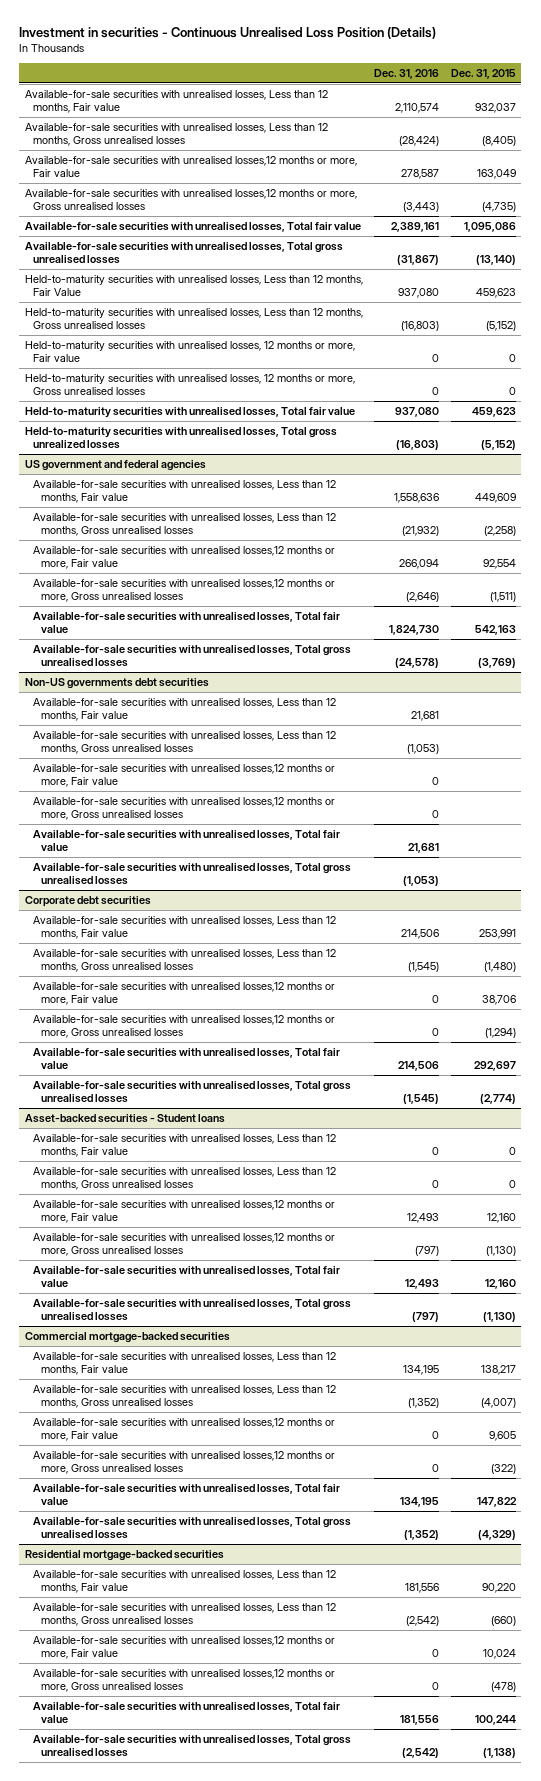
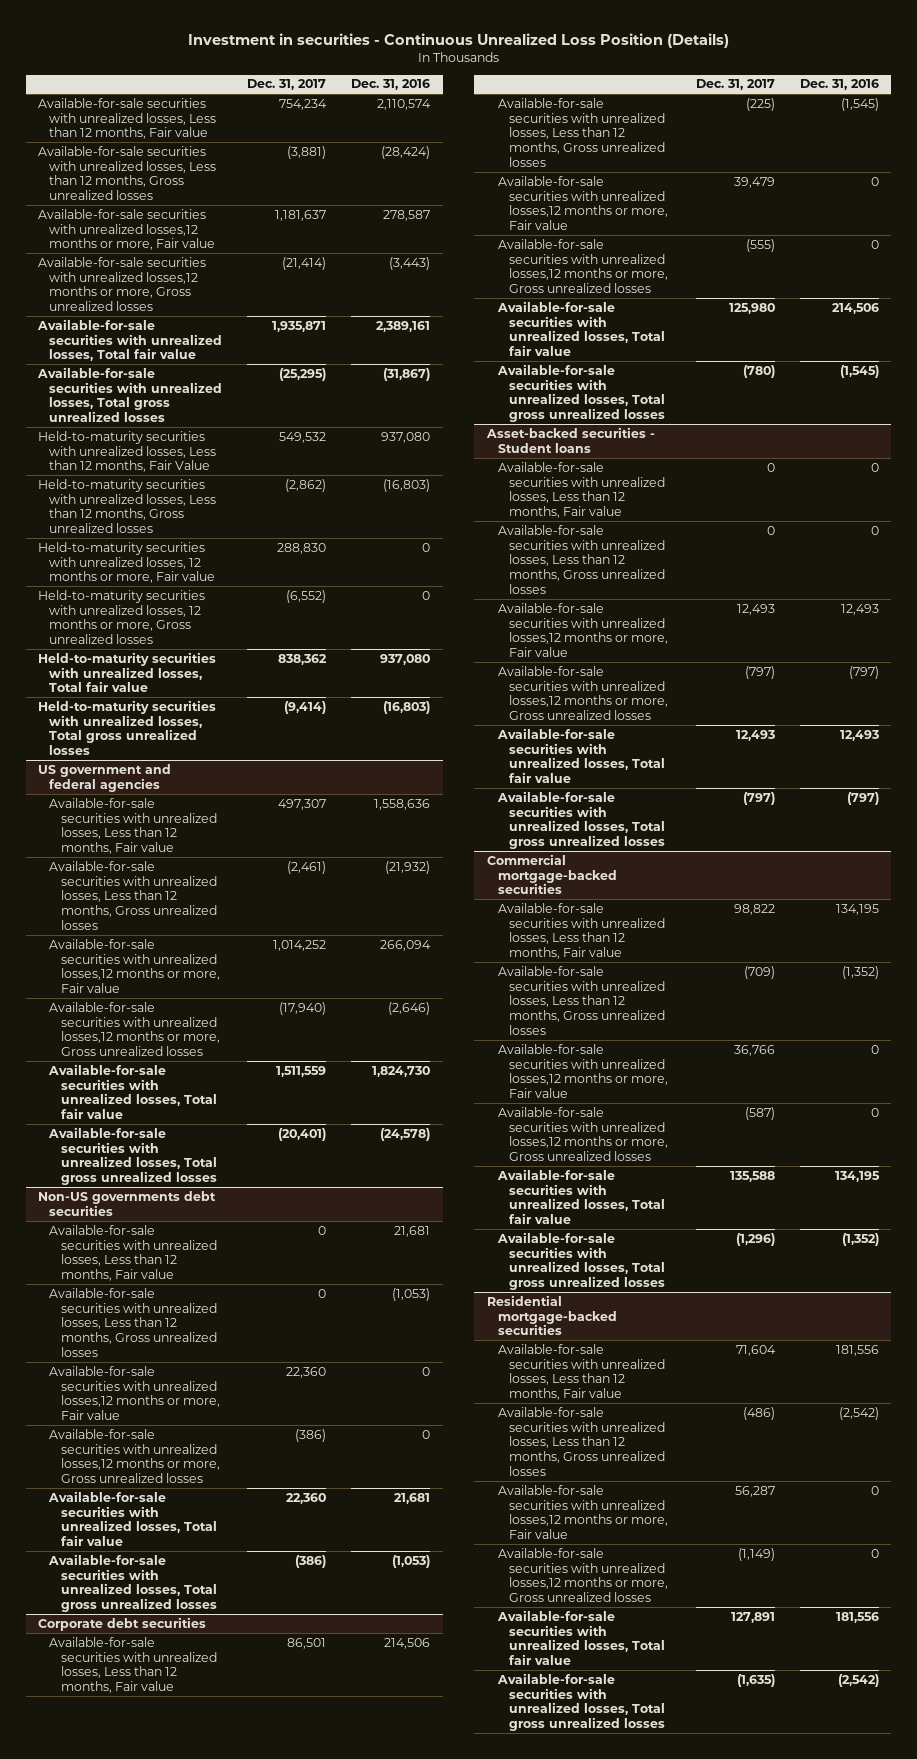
- Investment in securities - Continuous Unrealised Loss Position (Details)
+ Investment in securities - Continuous Unrealized Loss Position (Details)
- | Dec. 31, 2016 | Dec. 31, 2015
+ | Dec. 31, 2017 | Dec. 31, 2016
- Available-for-sale securities with unrealised losses, Less than 12 months, Fair value | 2,110,574 | 932,037
- Available-for-sale securities with unrealised losses, Less than 12 months, Gross unrealised losses | (28,424) | (8,405)
- Available-for-sale securities with unrealised losses,12 months or more, Fair value | 278,587 | 163,049
- Available-for-sale securities with unrealised losses,12 months or more, Gross unrealised losses | (3,443) | (4,735)
- Available-for-sale securities with unrealised losses, Total fair value | 2,389,161 | 1,095,086
- Available-for-sale securities with unrealised losses, Total gross unrealised losses | (31,867) | (13,140)
- Held-to-maturity securities with unrealised losses, Less than 12 months, Fair Value | 937,080 | 459,623
- Held-to-maturity securities with unrealised losses, Less than 12 months, Gross unrealised losses | (16,803) | (5,152)
- Held-to-maturity securities with unrealised losses, 12 months or more, Fair value | 0 | 0
- Held-to-maturity securities with unrealised losses, 12 months or more, Gross unrealised losses | 0 | 0
- Held-to-maturity securities with unrealised losses, Total fair value | 937,080 | 459,623
- Held-to-maturity securities with unrealised losses, Total gross unrealized losses | (16,803) | (5,152)
+ Available-for-sale securities with unrealized losses, Less than 12 months, Fair value | 754,234 | 2,110,574
+ Available-for-sale securities with unrealized losses, Less than 12 months, Gross unrealized losses | (3,881) | (28,424)
+ Available-for-sale securities with unrealized losses,12 months or more, Fair value | 1,181,637 | 278,587
+ Available-for-sale securities with unrealized losses,12 months or more, Gross unrealized losses | (21,414) | (3,443)
+ Available-for-sale securities with unrealized losses, Total fair value | 1,935,871 | 2,389,161
+ Available-for-sale securities with unrealized losses, Total gross unrealized losses | (25,295) | (31,867)
+ Held-to-maturity securities with unrealized losses, Less than 12 months, Fair Value | 549,532 | 937,080
+ Held-to-maturity securities with unrealized losses, Less than 12 months, Gross unrealized losses | (2,862) | (16,803)
+ Held-to-maturity securities with unrealized losses, 12 months or more, Fair value | 288,830 | 0
+ Held-to-maturity securities with unrealized losses, 12 months or more, Gross unrealized losses | (6,552) | 0
+ Held-to-maturity securities with unrealized losses, Total fair value | 838,362 | 937,080
+ Held-to-maturity securities with unrealized losses, Total gross unrealized losses | (9,414) | (16,803)
@ US government and federal agencies
- Available-for-sale securities with unrealised losses, Less than 12 months, Fair value | 1,558,636 | 449,609
- Available-for-sale securities with unrealised losses, Less than 12 months, Gross unrealised losses | (21,932) | (2,258)
- Available-for-sale securities with unrealised losses,12 months or more, Fair value | 266,094 | 92,554
- Available-for-sale securities with unrealised losses,12 months or more, Gross unrealised losses | (2,646) | (1,511)
- Available-for-sale securities with unrealised losses, Total fair value | 1,824,730 | 542,163
- Available-for-sale securities with unrealised losses, Total gross unrealised losses | (24,578) | (3,769)
+ Available-for-sale securities with unrealized losses, Less than 12 months, Fair value | 497,307 | 1,558,636
+ Available-for-sale securities with unrealized losses, Less than 12 months, Gross unrealized losses | (2,461) | (21,932)
+ Available-for-sale securities with unrealized losses,12 months or more, Fair value | 1,014,252 | 266,094
+ Available-for-sale securities with unrealized losses,12 months or more, Gross unrealized losses | (17,940) | (2,646)
+ Available-for-sale securities with unrealized losses, Total fair value | 1,511,559 | 1,824,730
+ Available-for-sale securities with unrealized losses, Total gross unrealized losses | (20,401) | (24,578)
@ Non-US governments debt securities
- Available-for-sale securities with unrealised losses, Less than 12 months, Fair value | 21,681 |
- Available-for-sale securities with unrealised losses, Less than 12 months, Gross unrealised losses | (1,053) |
- Available-for-sale securities with unrealised losses,12 months or more, Fair value | 0 |
- Available-for-sale securities with unrealised losses,12 months or more, Gross unrealised losses | 0 |
- Available-for-sale securities with unrealised losses, Total fair value | 21,681 |
- Available-for-sale securities with unrealised losses, Total gross unrealised losses | (1,053) |
+ Available-for-sale securities with unrealized losses, Less than 12 months, Fair value | 0 | 21,681
+ Available-for-sale securities with unrealized losses, Less than 12 months, Gross unrealized losses | 0 | (1,053)
+ Available-for-sale securities with unrealized losses,12 months or more, Fair value | 22,360 | 0
+ Available-for-sale securities with unrealized losses,12 months or more, Gross unrealized losses | (386) | 0
+ Available-for-sale securities with unrealized losses, Total fair value | 22,360 | 21,681
+ Available-for-sale securities with unrealized losses, Total gross unrealized losses | (386) | (1,053)
@ Corporate debt securities
- Available-for-sale securities with unrealised losses, Less than 12 months, Fair value | 214,506 | 253,991
- Available-for-sale securities with unrealised losses, Less than 12 months, Gross unrealised losses | (1,545) | (1,480)
- Available-for-sale securities with unrealised losses,12 months or more, Fair value | 0 | 38,706
- Available-for-sale securities with unrealised losses,12 months or more, Gross unrealised losses | 0 | (1,294)
- Available-for-sale securities with unrealised losses, Total fair value | 214,506 | 292,697
- Available-for-sale securities with unrealised losses, Total gross unrealised losses | (1,545) | (2,774)
+ Available-for-sale securities with unrealized losses, Less than 12 months, Fair value | 86,501 | 214,506
+ Available-for-sale securities with unrealized losses, Less than 12 months, Gross unrealized losses | (225) | (1,545)
+ Available-for-sale securities with unrealized losses,12 months or more, Fair value | 39,479 | 0
+ Available-for-sale securities with unrealized losses,12 months or more, Gross unrealized losses | (555) | 0
+ Available-for-sale securities with unrealized losses, Total fair value | 125,980 | 214,506
+ Available-for-sale securities with unrealized losses, Total gross unrealized losses | (780) | (1,545)
@ Asset-backed securities - Student loans
- Available-for-sale securities with unrealised losses, Less than 12 months, Fair value | 0 | 0
- Available-for-sale securities with unrealised losses, Less than 12 months, Gross unrealised losses | 0 | 0
- Available-for-sale securities with unrealised losses,12 months or more, Fair value | 12,493 | 12,160
- Available-for-sale securities with unrealised losses,12 months or more, Gross unrealised losses | (797) | (1,130)
- Available-for-sale securities with unrealised losses, Total fair value | 12,493 | 12,160
- Available-for-sale securities with unrealised losses, Total gross unrealised losses | (797) | (1,130)
+ Available-for-sale securities with unrealized losses, Less than 12 months, Fair value | 0 | 0
+ Available-for-sale securities with unrealized losses, Less than 12 months, Gross unrealized losses | 0 | 0
+ Available-for-sale securities with unrealized losses,12 months or more, Fair value | 12,493 | 12,493
+ Available-for-sale securities with unrealized losses,12 months or more, Gross unrealized losses | (797) | (797)
+ Available-for-sale securities with unrealized losses, Total fair value | 12,493 | 12,493
+ Available-for-sale securities with unrealized losses, Total gross unrealized losses | (797) | (797)
@ Commercial mortgage-backed securities
- Available-for-sale securities with unrealised losses, Less than 12 months, Fair value | 134,195 | 138,217
- Available-for-sale securities with unrealised losses, Less than 12 months, Gross unrealised losses | (1,352) | (4,007)
- Available-for-sale securities with unrealised losses,12 months or more, Fair value | 0 | 9,605
- Available-for-sale securities with unrealised losses,12 months or more, Gross unrealised losses | 0 | (322)
- Available-for-sale securities with unrealised losses, Total fair value | 134,195 | 147,822
- Available-for-sale securities with unrealised losses, Total gross unrealised losses | (1,352) | (4,329)
+ Available-for-sale securities with unrealized losses, Less than 12 months, Fair value | 98,822 | 134,195
+ Available-for-sale securities with unrealized losses, Less than 12 months, Gross unrealized losses | (709) | (1,352)
+ Available-for-sale securities with unrealized losses,12 months or more, Fair value | 36,766 | 0
+ Available-for-sale securities with unrealized losses,12 months or more, Gross unrealized losses | (587) | 0
+ Available-for-sale securities with unrealized losses, Total fair value | 135,588 | 134,195
+ Available-for-sale securities with unrealized losses, Total gross unrealized losses | (1,296) | (1,352)
@ Residential mortgage-backed securities
- Available-for-sale securities with unrealised losses, Less than 12 months, Fair value | 181,556 | 90,220
- Available-for-sale securities with unrealised losses, Less than 12 months, Gross unrealised losses | (2,542) | (660)
- Available-for-sale securities with unrealised losses,12 months or more, Fair value | 0 | 10,024
- Available-for-sale securities with unrealised losses,12 months or more, Gross unrealised losses | 0 | (478)
- Available-for-sale securities with unrealised losses, Total fair value | 181,556 | 100,244
- Available-for-sale securities with unrealised losses, Total gross unrealised losses | (2,542) | (1,138)
+ Available-for-sale securities with unrealized losses, Less than 12 months, Fair value | 71,604 | 181,556
+ Available-for-sale securities with unrealized losses, Less than 12 months, Gross unrealized losses | (486) | (2,542)
+ Available-for-sale securities with unrealized losses,12 months or more, Fair value | 56,287 | 0
+ Available-for-sale securities with unrealized losses,12 months or more, Gross unrealized losses | (1,149) | 0
+ Available-for-sale securities with unrealized losses, Total fair value | 127,891 | 181,556
+ Available-for-sale securities with unrealized losses, Total gross unrealized losses | (1,635) | (2,542)

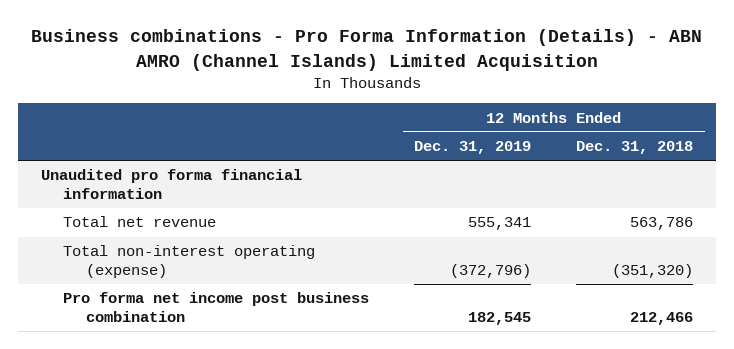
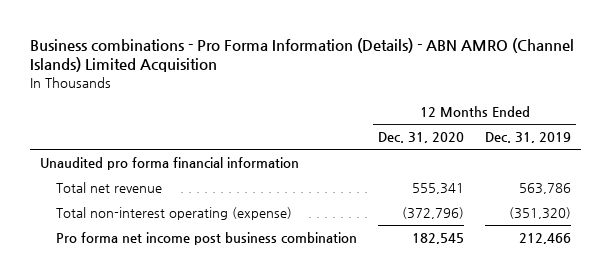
- | 12 Months Ended Dec. 31, 2019 | 12 Months Ended Dec. 31, 2018
+ | 12 Months Ended Dec. 31, 2020 | 12 Months Ended Dec. 31, 2019
- Total net revenue | 555,341 | 563,786
- Total non-interest operating (expense) | (372,796) | (351,320)
- Pro forma net income post business combination | 182,545 | 212,466
+ Total net revenue | 555,341 | 563,786
+ Total non-interest operating (expense) | (372,796) | (351,320)
+ Pro forma net income post business combination | 182,545 | 212,466

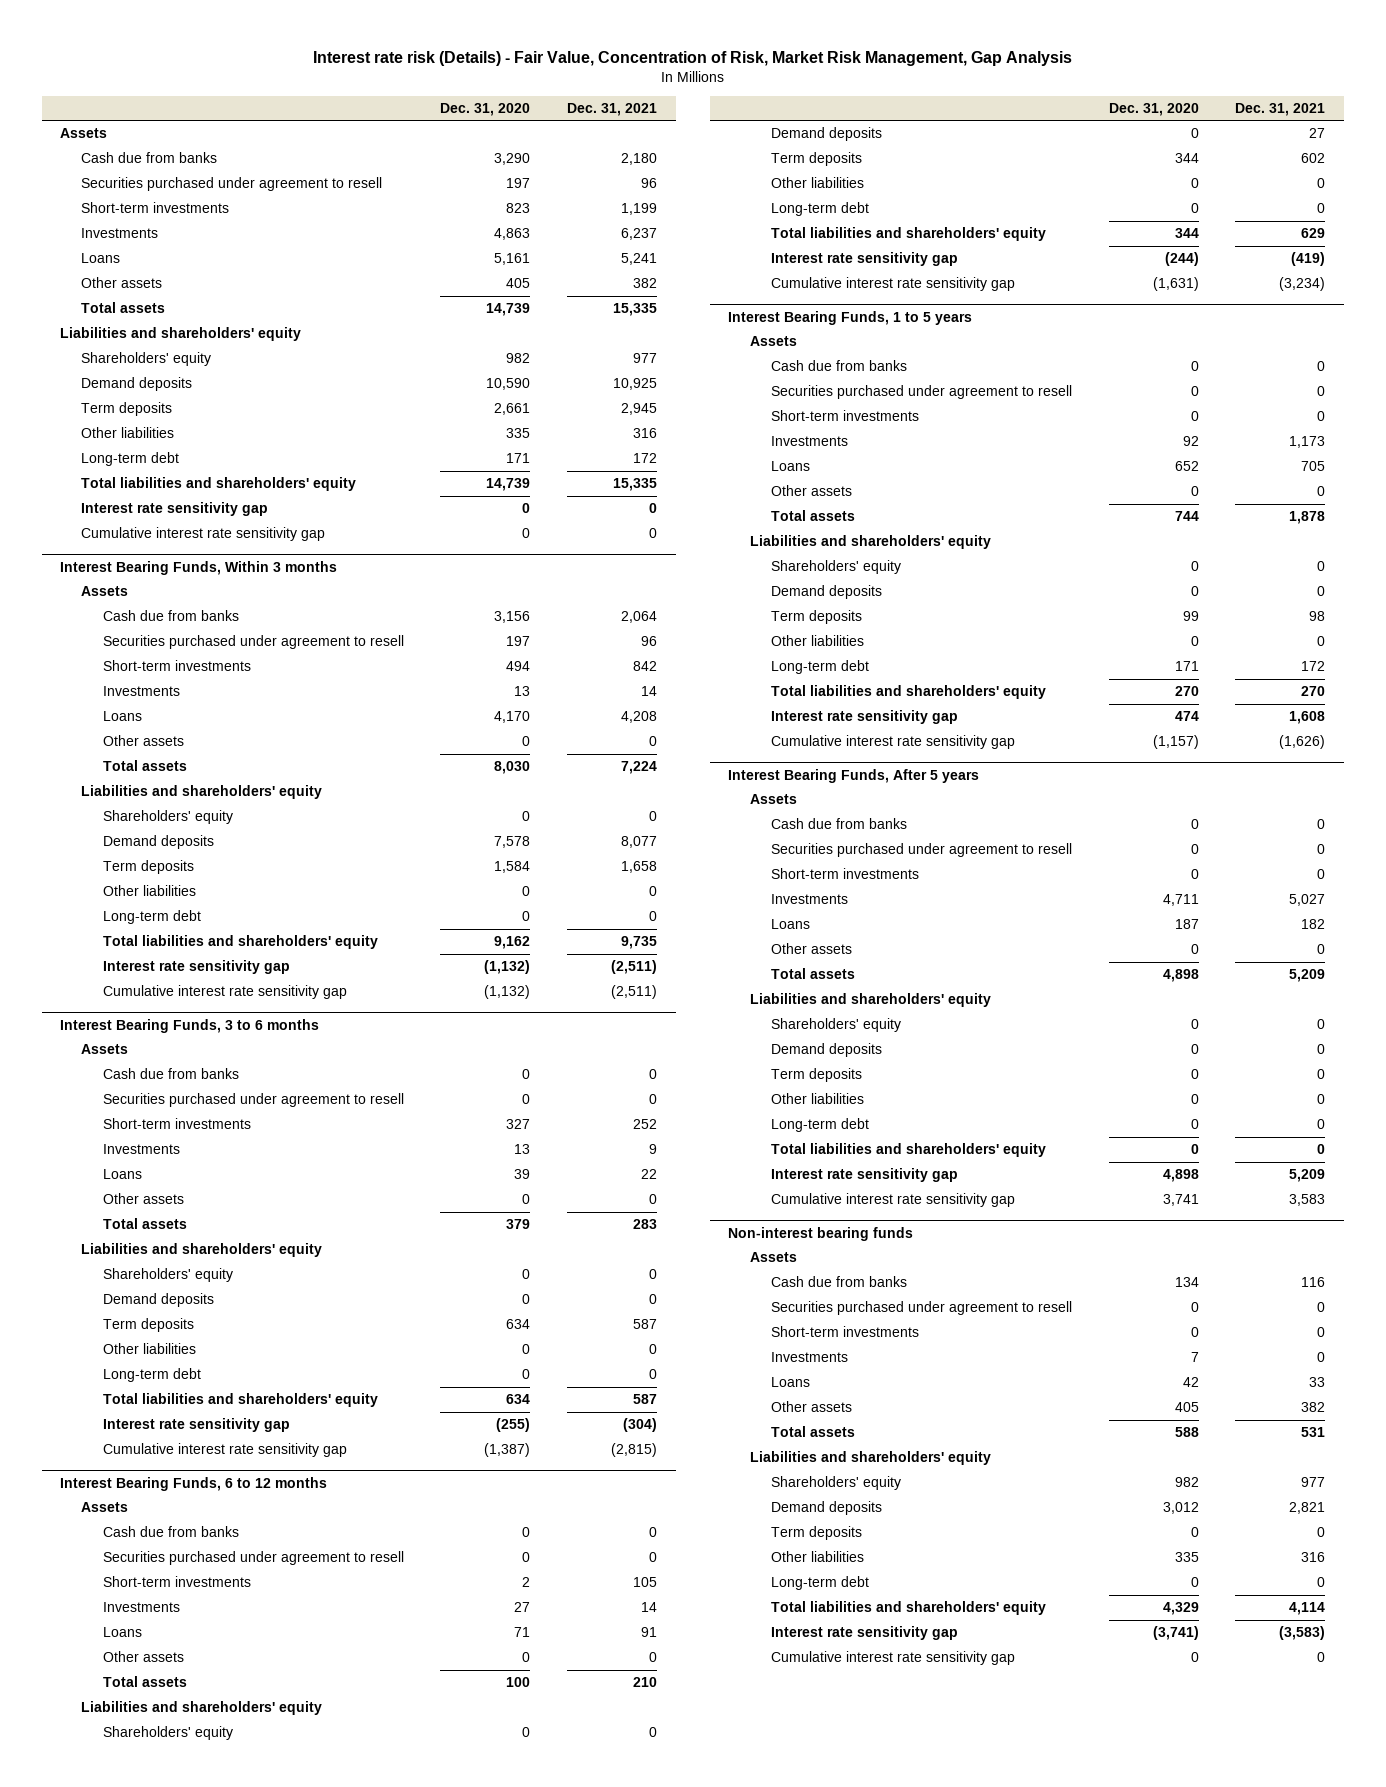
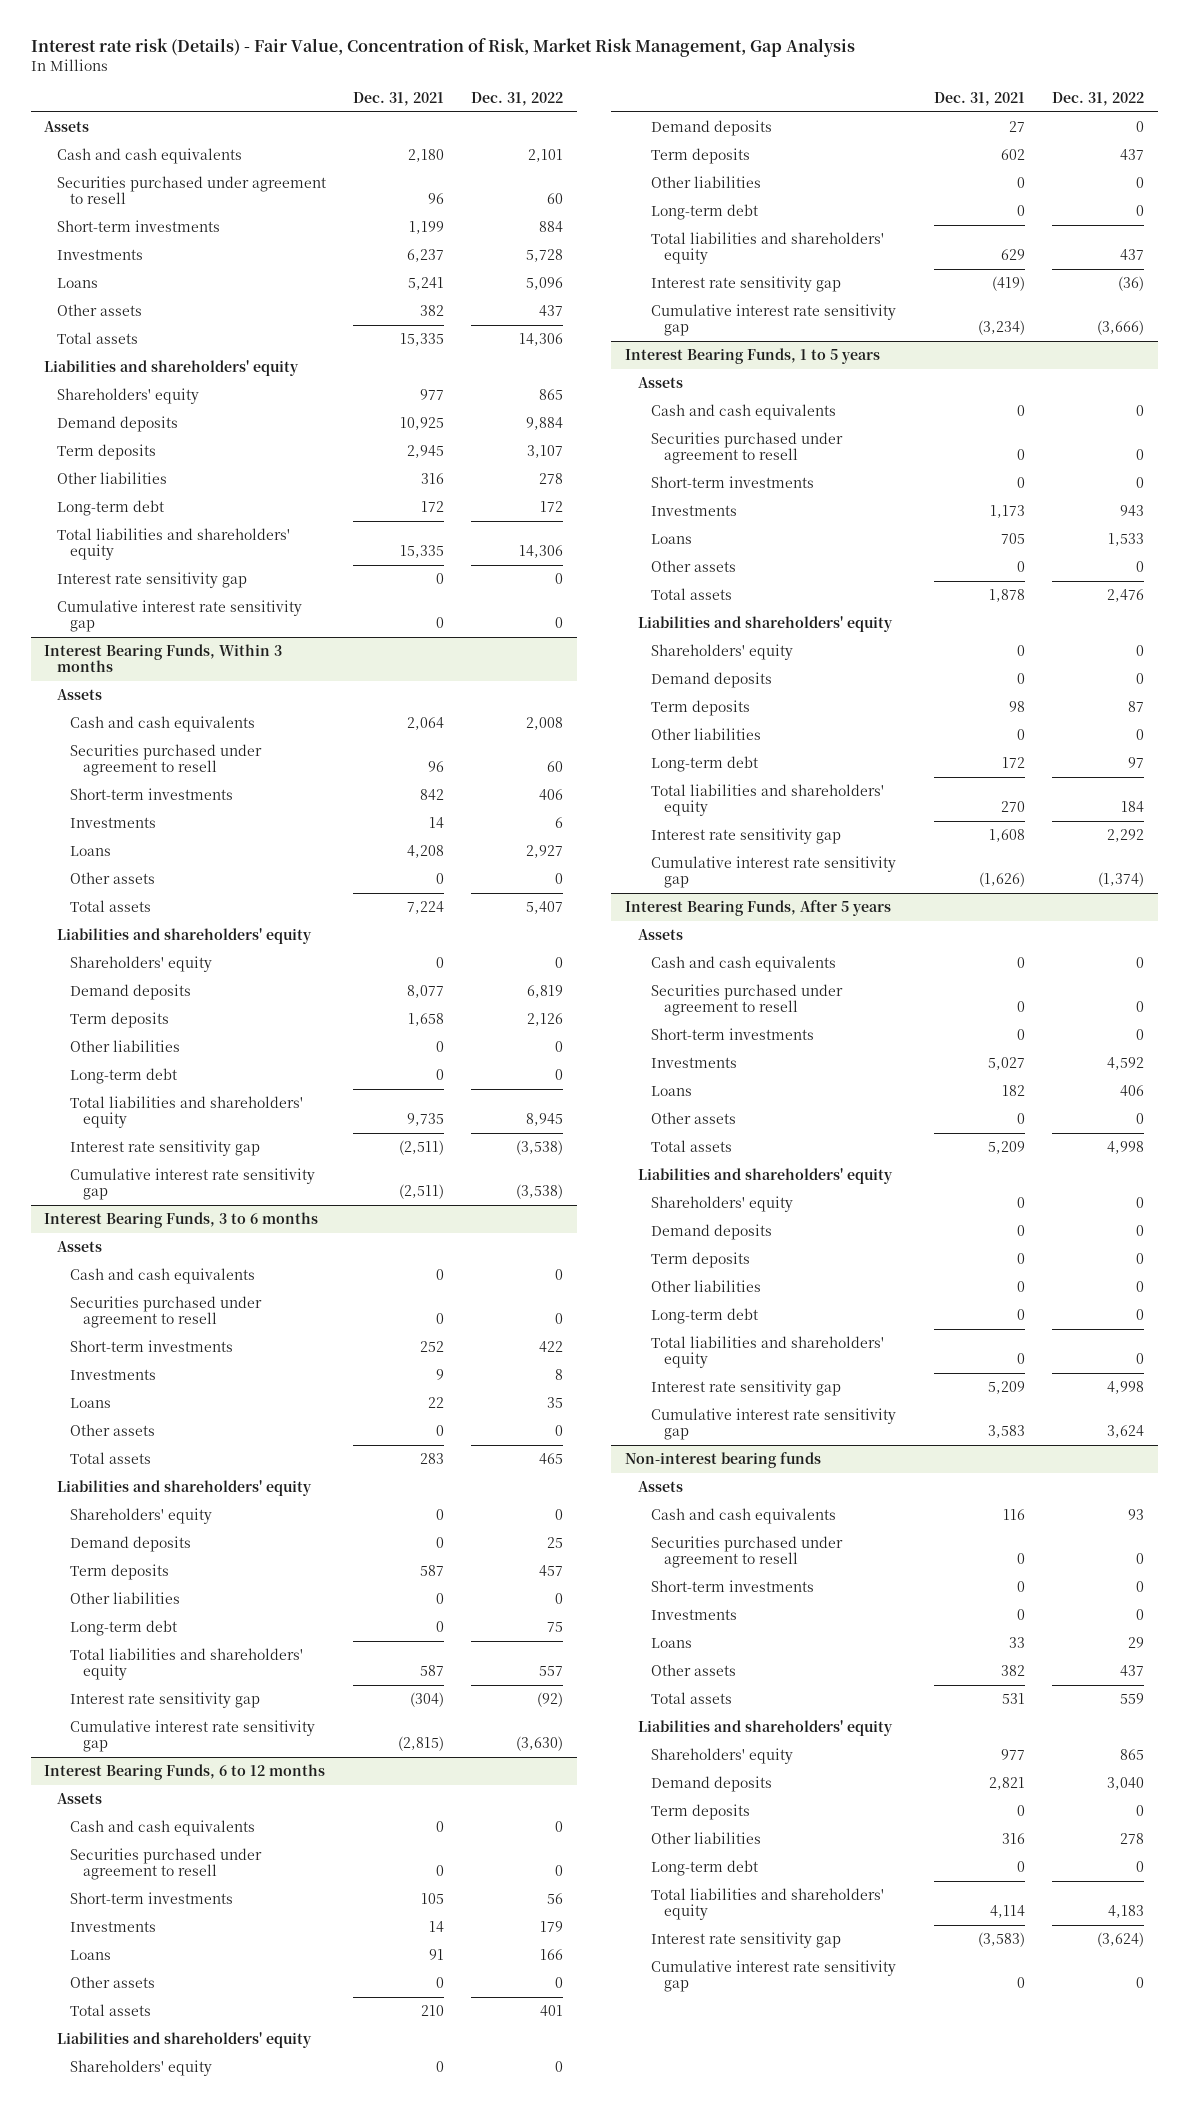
- | Dec. 31, 2020 | Dec. 31, 2021
+ | Dec. 31, 2021 | Dec. 31, 2022
- Cash due from banks | 3,290 | 2,180
+ Cash and cash equivalents | 2,180 | 2,101
@ Interest Bearing Funds, Within 3 months
- Cash due from banks | 3,156 | 2,064
+ Cash and cash equivalents | 2,064 | 2,008
@ Interest Bearing Funds, 3 to 6 months
- Cash due from banks | 0 | 0
+ Cash and cash equivalents | 0 | 0
@ Interest Bearing Funds, 6 to 12 months
- Cash due from banks | 0 | 0
+ Cash and cash equivalents | 0 | 0
@ Interest Bearing Funds, 1 to 5 years
- Cash due from banks | 0 | 0
+ Cash and cash equivalents | 0 | 0
@ Interest Bearing Funds, After 5 years
- Cash due from banks | 0 | 0
+ Cash and cash equivalents | 0 | 0
@ Non-interest bearing funds
- Cash due from banks | 134 | 116
+ Cash and cash equivalents | 116 | 93

